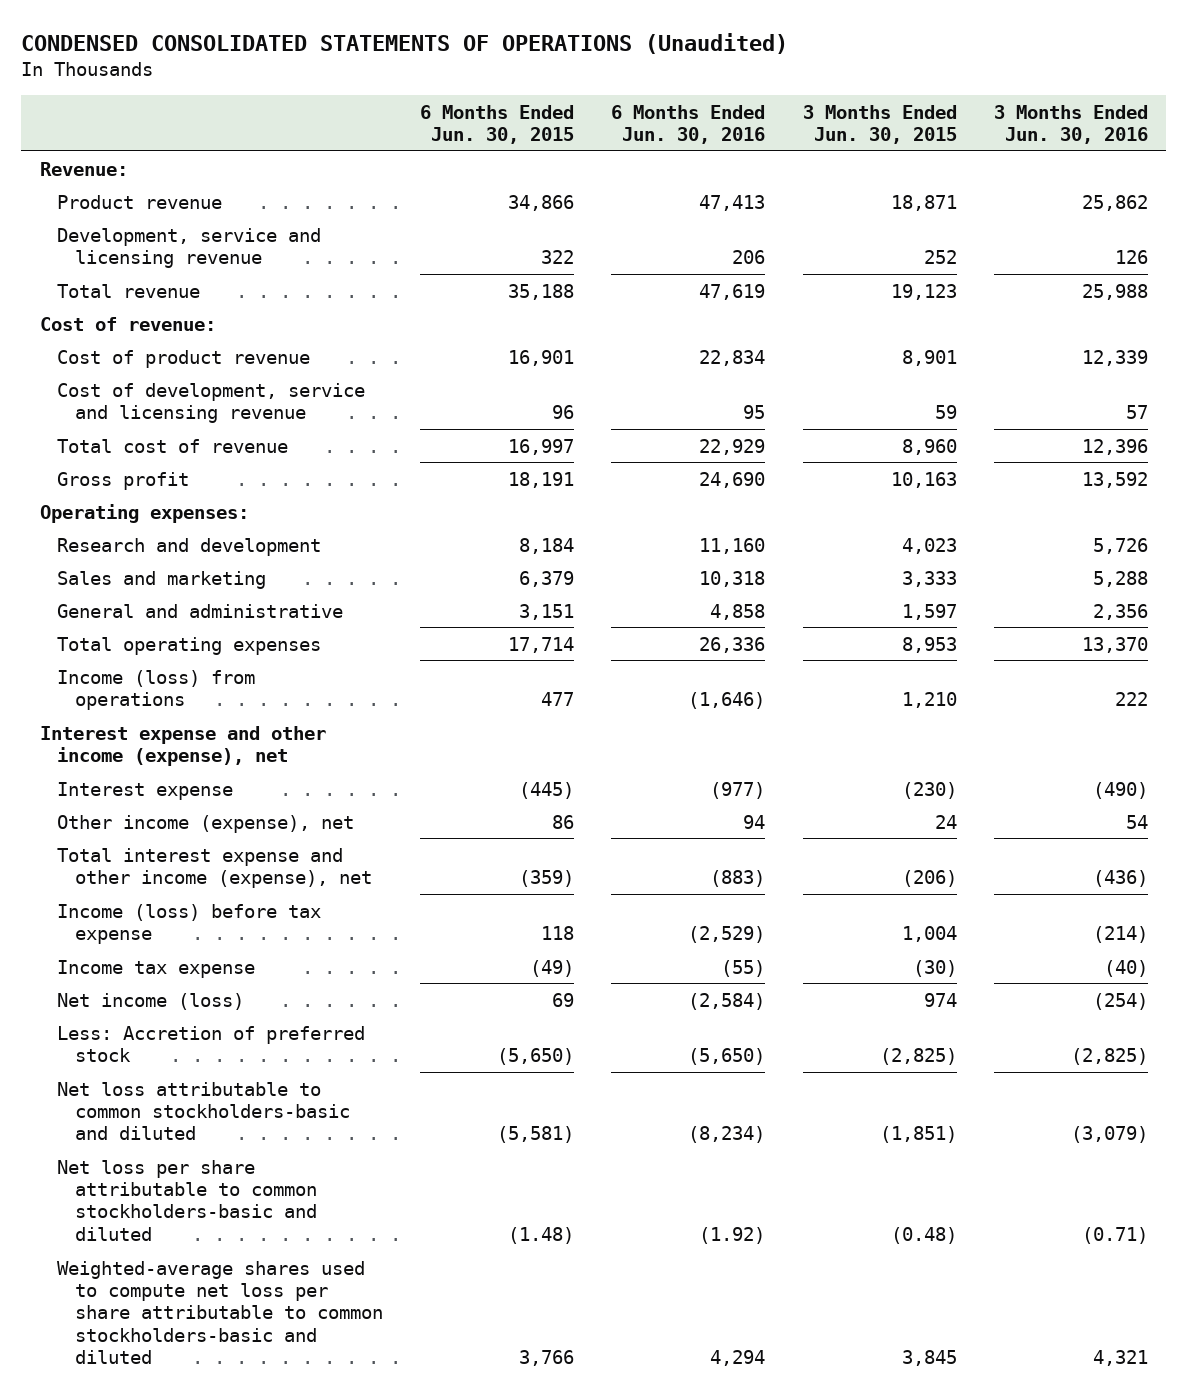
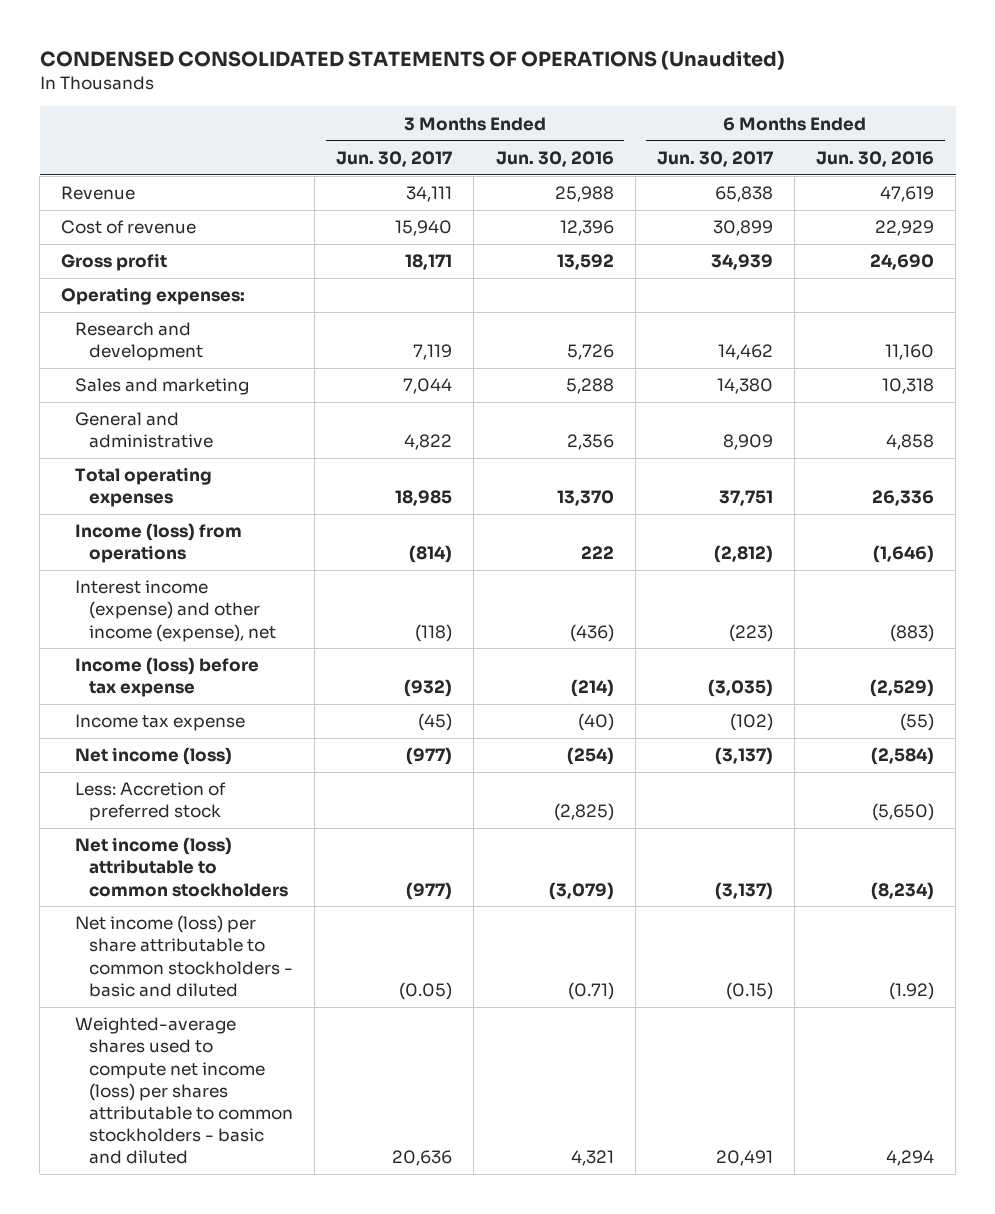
- | 6 Months Ended Jun. 30, 2015 | 6 Months Ended Jun. 30, 2016 | 3 Months Ended Jun. 30, 2015 | 3 Months Ended Jun. 30, 2016
+ | 3 Months Ended Jun. 30, 2017 | 3 Months Ended Jun. 30, 2016 | 6 Months Ended Jun. 30, 2017 | 6 Months Ended Jun. 30, 2016
- Revenue:
- Product revenue | 34,866 | 47,413 | 18,871 | 25,862
- Development, service and licensing revenue | 322 | 206 | 252 | 126
- Total revenue | 35,188 | 47,619 | 19,123 | 25,988
- Cost of revenue:
- Cost of product revenue | 16,901 | 22,834 | 8,901 | 12,339
- Cost of development, service and licensing revenue | 96 | 95 | 59 | 57
- Total cost of revenue | 16,997 | 22,929 | 8,960 | 12,396
+ Revenue | 34,111 | 25,988 | 65,838 | 47,619
+ Cost of revenue | 15,940 | 12,396 | 30,899 | 22,929
- Interest expense and other income (expense), net
- Interest expense | (445) | (977) | (230) | (490)
- Other income (expense), net | 86 | 94 | 24 | 54
- Total interest expense and other income (expense), net | (359) | (883) | (206) | (436)
+ Interest income (expense) and other income (expense), net | (118) | (436) | (223) | (883)
- Net loss attributable to common stockholders-basic and diluted | (5,581) | (8,234) | (1,851) | (3,079)
- Net loss per share attributable to common stockholders-basic and diluted | (1.48) | (1.92) | (0.48) | (0.71)
- Weighted-average shares used to compute net loss per share attributable to common stockholders-basic and diluted | 3,766 | 4,294 | 3,845 | 4,321
+ Net income (loss) attributable to common stockholders | (977) | (3,079) | (3,137) | (8,234)
+ Net income (loss) per share attributable to common stockholders - basic and diluted | (0.05) | (0.71) | (0.15) | (1.92)
+ Weighted-average shares used to compute net income (loss) per shares attributable to common stockholders - basic and diluted | 20,636 | 4,321 | 20,491 | 4,294

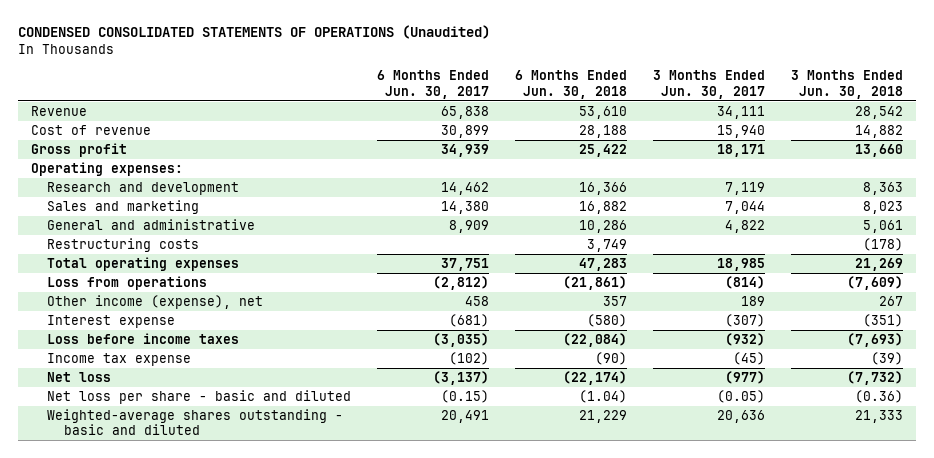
- | 3 Months Ended Jun. 30, 2017 | 3 Months Ended Jun. 30, 2016 | 6 Months Ended Jun. 30, 2017 | 6 Months Ended Jun. 30, 2016
+ | 6 Months Ended Jun. 30, 2017 | 6 Months Ended Jun. 30, 2018 | 3 Months Ended Jun. 30, 2017 | 3 Months Ended Jun. 30, 2018
+ Restructuring costs | | 3,749 | | (178)
- Income (loss) from operations | (814) | 222 | (2,812) | (1,646)
- Interest income (expense) and other income (expense), net | (118) | (436) | (223) | (883)
- Income (loss) before tax expense | (932) | (214) | (3,035) | (2,529)
+ Loss from operations | (2,812) | (21,861) | (814) | (7,609)
+ Other income (expense), net | 458 | 357 | 189 | 267
+ Interest expense | (681) | (580) | (307) | (351)
+ Loss before income taxes | (3,035) | (22,084) | (932) | (7,693)
- Net income (loss) | (977) | (254) | (3,137) | (2,584)
- Less: Accretion of preferred stock | | (2,825) | | (5,650)
- Net income (loss) attributable to common stockholders | (977) | (3,079) | (3,137) | (8,234)
- Net income (loss) per share attributable to common stockholders - basic and diluted | (0.05) | (0.71) | (0.15) | (1.92)
- Weighted-average shares used to compute net income (loss) per shares attributable to common stockholders - basic and diluted | 20,636 | 4,321 | 20,491 | 4,294
+ Net loss | (3,137) | (22,174) | (977) | (7,732)
+ Net loss per share - basic and diluted | (0.15) | (1.04) | (0.05) | (0.36)
+ Weighted-average shares outstanding - basic and diluted | 20,491 | 21,229 | 20,636 | 21,333

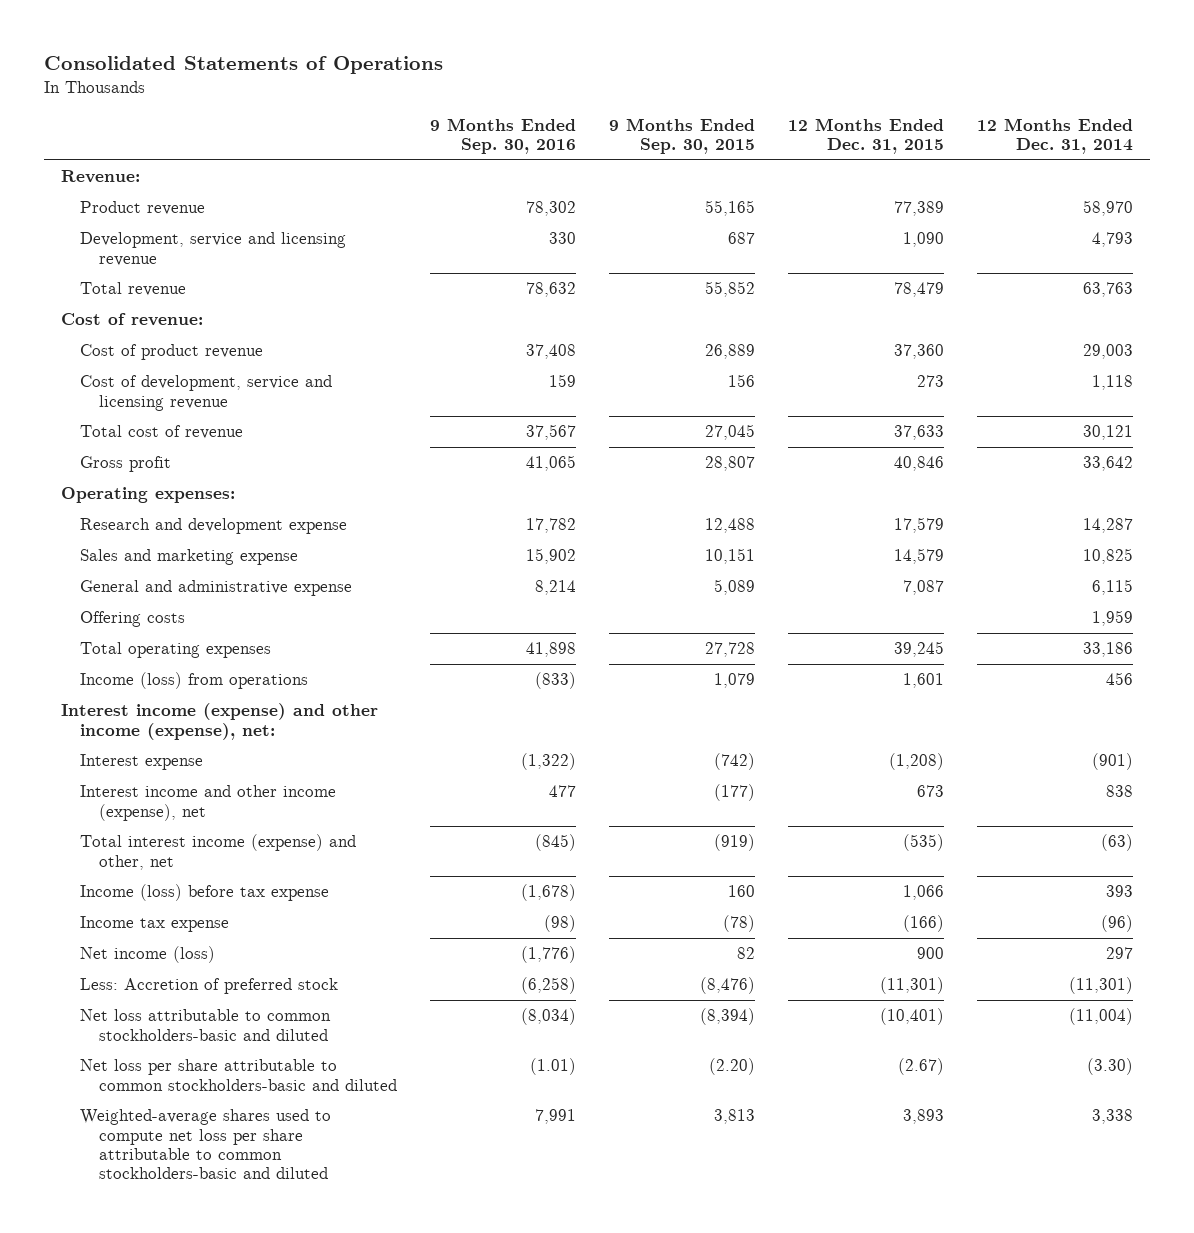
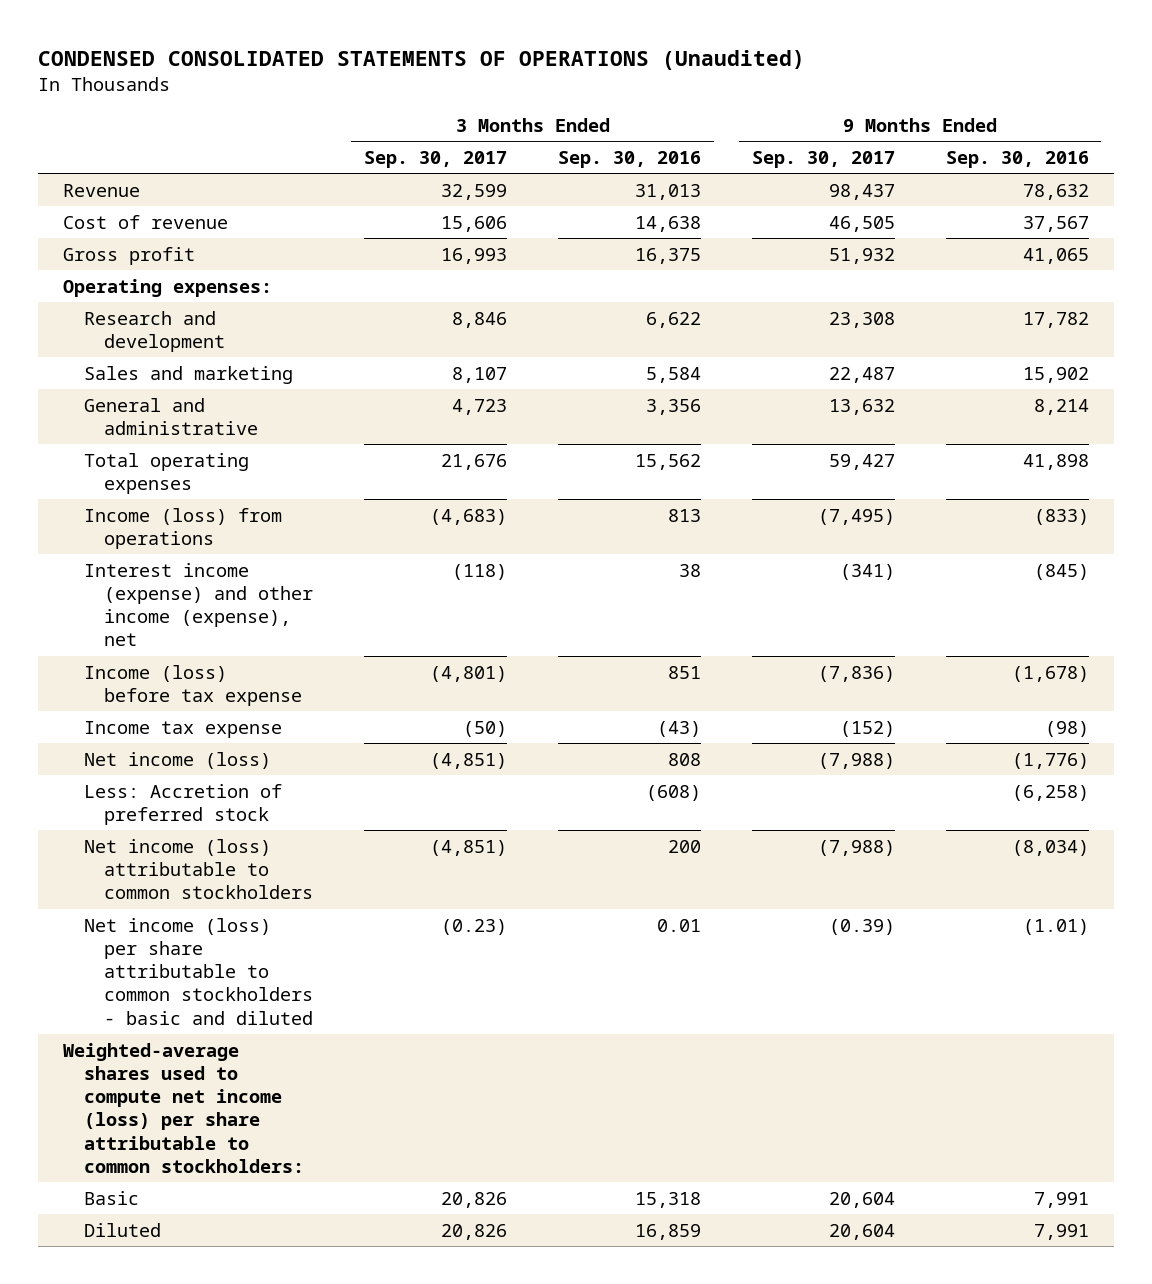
- Consolidated Statements of Operations
+ CONDENSED CONSOLIDATED STATEMENTS OF OPERATIONS (Unaudited)
- | 9 Months Ended Sep. 30, 2016 | 9 Months Ended Sep. 30, 2015 | 12 Months Ended Dec. 31, 2015 | 12 Months Ended Dec. 31, 2014
+ | 3 Months Ended Sep. 30, 2017 | 3 Months Ended Sep. 30, 2016 | 9 Months Ended Sep. 30, 2017 | 9 Months Ended Sep. 30, 2016
- Revenue:
- Product revenue | 78,302 | 55,165 | 77,389 | 58,970
- Development, service and licensing revenue | 330 | 687 | 1,090 | 4,793
- Total revenue | 78,632 | 55,852 | 78,479 | 63,763
- Cost of revenue:
- Cost of product revenue | 37,408 | 26,889 | 37,360 | 29,003
- Cost of development, service and licensing revenue | 159 | 156 | 273 | 1,118
- Total cost of revenue | 37,567 | 27,045 | 37,633 | 30,121
+ Revenue | 32,599 | 31,013 | 98,437 | 78,632
+ Cost of revenue | 15,606 | 14,638 | 46,505 | 37,567
- Research and development expense | 17,782 | 12,488 | 17,579 | 14,287
- Sales and marketing expense | 15,902 | 10,151 | 14,579 | 10,825
- General and administrative expense | 8,214 | 5,089 | 7,087 | 6,115
- Offering costs | | | | 1,959
+ Research and development | 8,846 | 6,622 | 23,308 | 17,782
+ Sales and marketing | 8,107 | 5,584 | 22,487 | 15,902
+ General and administrative | 4,723 | 3,356 | 13,632 | 8,214
- Interest income (expense) and other income (expense), net:
- Interest expense | (1,322) | (742) | (1,208) | (901)
- Interest income and other income (expense), net | 477 | (177) | 673 | 838
- Total interest income (expense) and other, net | (845) | (919) | (535) | (63)
+ Interest income (expense) and other income (expense), net | (118) | 38 | (341) | (845)
- Net loss attributable to common stockholders-basic and diluted | (8,034) | (8,394) | (10,401) | (11,004)
- Net loss per share attributable to common stockholders-basic and diluted | (1.01) | (2.20) | (2.67) | (3.30)
- Weighted-average shares used to compute net loss per share attributable to common stockholders-basic and diluted | 7,991 | 3,813 | 3,893 | 3,338
+ Net income (loss) attributable to common stockholders | (4,851) | 200 | (7,988) | (8,034)
+ Net income (loss) per share attributable to common stockholders - basic and diluted | (0.23) | 0.01 | (0.39) | (1.01)
+ Weighted-average shares used to compute net income (loss) per share attributable to common stockholders:
+ Basic | 20,826 | 15,318 | 20,604 | 7,991
+ Diluted | 20,826 | 16,859 | 20,604 | 7,991

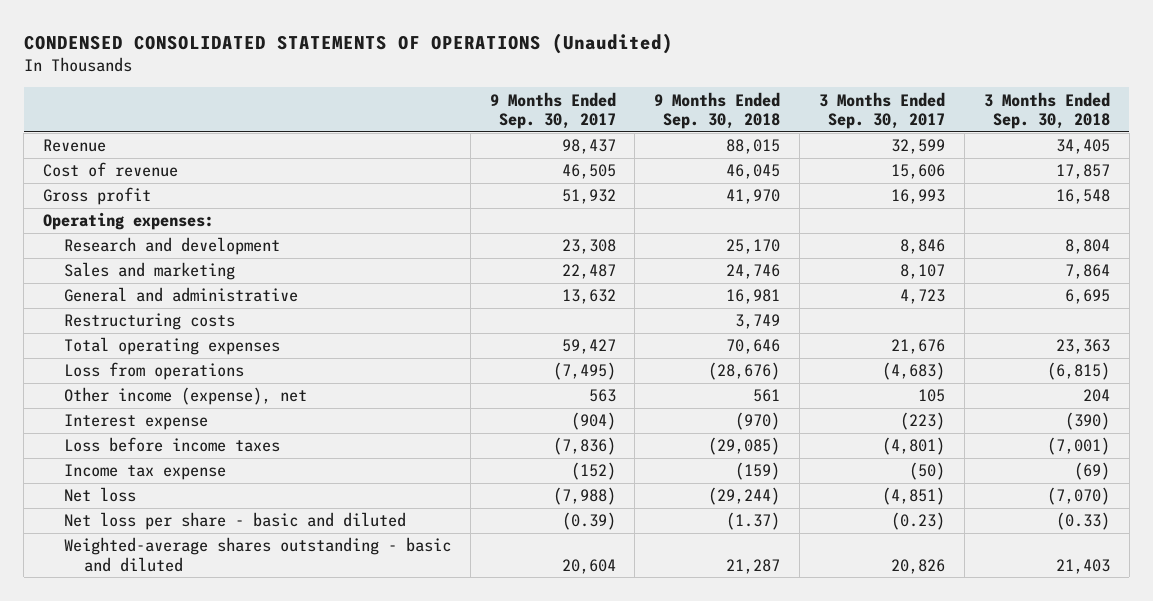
- | 3 Months Ended Sep. 30, 2017 | 3 Months Ended Sep. 30, 2016 | 9 Months Ended Sep. 30, 2017 | 9 Months Ended Sep. 30, 2016
+ | 9 Months Ended Sep. 30, 2017 | 9 Months Ended Sep. 30, 2018 | 3 Months Ended Sep. 30, 2017 | 3 Months Ended Sep. 30, 2018
+ Restructuring costs | | 3,749 | |
- Income (loss) from operations | (4,683) | 813 | (7,495) | (833)
- Interest income (expense) and other income (expense), net | (118) | 38 | (341) | (845)
- Income (loss) before tax expense | (4,801) | 851 | (7,836) | (1,678)
+ Loss from operations | (7,495) | (28,676) | (4,683) | (6,815)
+ Other income (expense), net | 563 | 561 | 105 | 204
+ Interest expense | (904) | (970) | (223) | (390)
+ Loss before income taxes | (7,836) | (29,085) | (4,801) | (7,001)
- Net income (loss) | (4,851) | 808 | (7,988) | (1,776)
- Less: Accretion of preferred stock | | (608) | | (6,258)
- Net income (loss) attributable to common stockholders | (4,851) | 200 | (7,988) | (8,034)
- Net income (loss) per share attributable to common stockholders - basic and diluted | (0.23) | 0.01 | (0.39) | (1.01)
- Weighted-average shares used to compute net income (loss) per share attributable to common stockholders:
- Basic | 20,826 | 15,318 | 20,604 | 7,991
- Diluted | 20,826 | 16,859 | 20,604 | 7,991
+ Net loss | (7,988) | (29,244) | (4,851) | (7,070)
+ Net loss per share - basic and diluted | (0.39) | (1.37) | (0.23) | (0.33)
+ Weighted-average shares outstanding - basic and diluted | 20,604 | 21,287 | 20,826 | 21,403

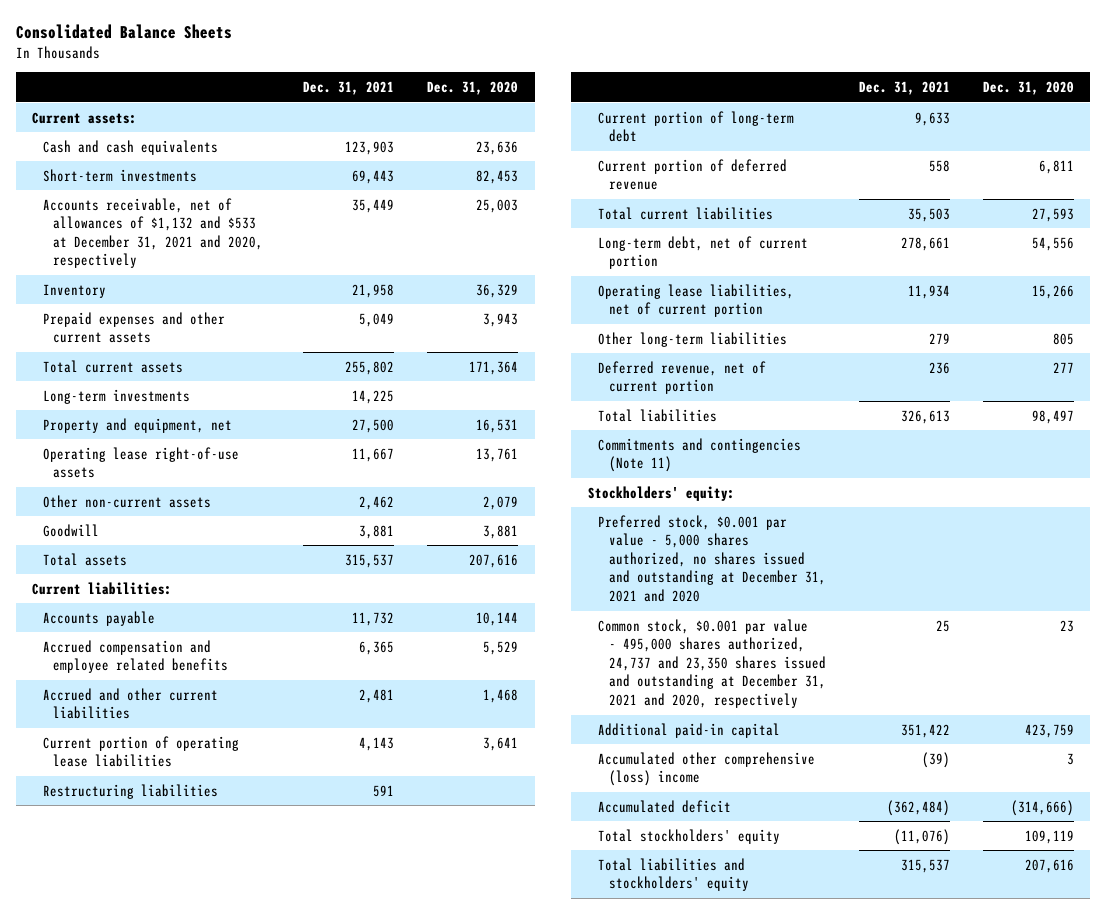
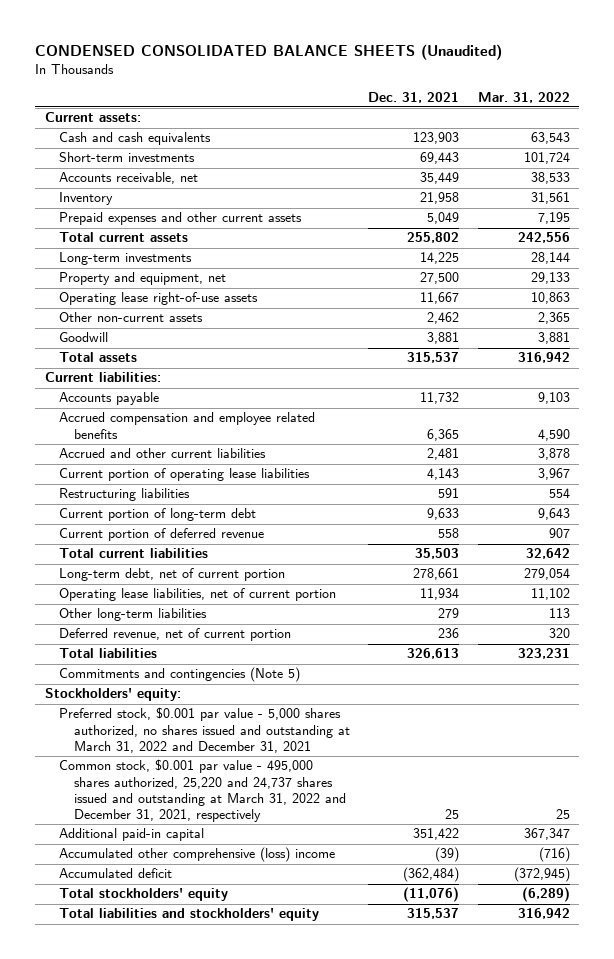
- Consolidated Balance Sheets
+ CONDENSED CONSOLIDATED BALANCE SHEETS (Unaudited)
- | Dec. 31, 2021 | Dec. 31, 2020
+ | Dec. 31, 2021 | Mar. 31, 2022
- Accounts receivable, net of allowances of $1,132 and $533 at December 31, 2021 and 2020, respectively | 35,449 | 25,003
+ Accounts receivable, net | 35,449 | 38,533
- Commitments and contingencies (Note 11)
+ Commitments and contingencies (Note 5)
- Preferred stock, $0.001 par value - 5,000 shares authorized, no shares issued and outstanding at December 31, 2021 and 2020
- Common stock, $0.001 par value - 495,000 shares authorized, 24,737 and 23,350 shares issued and outstanding at December 31, 2021 and 2020, respectively | 25 | 23
+ Preferred stock, $0.001 par value - 5,000 shares authorized, no shares issued and outstanding at March 31, 2022 and December 31, 2021
+ Common stock, $0.001 par value - 495,000 shares authorized, 25,220 and 24,737 shares issued and outstanding at March 31, 2022 and December 31, 2021, respectively | 25 | 25

